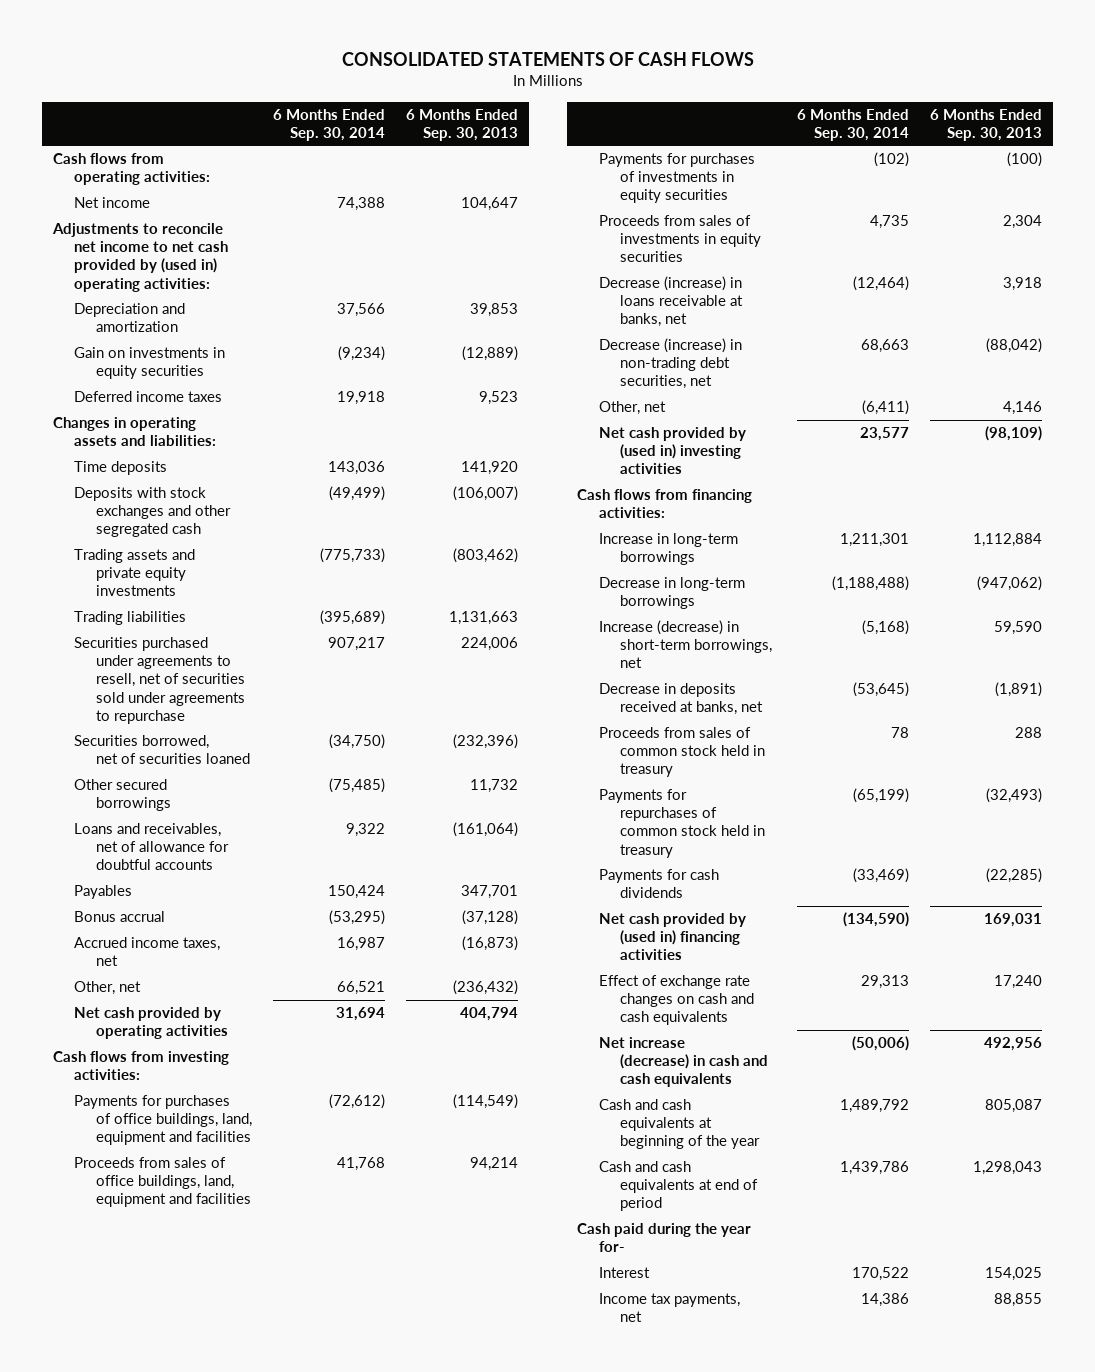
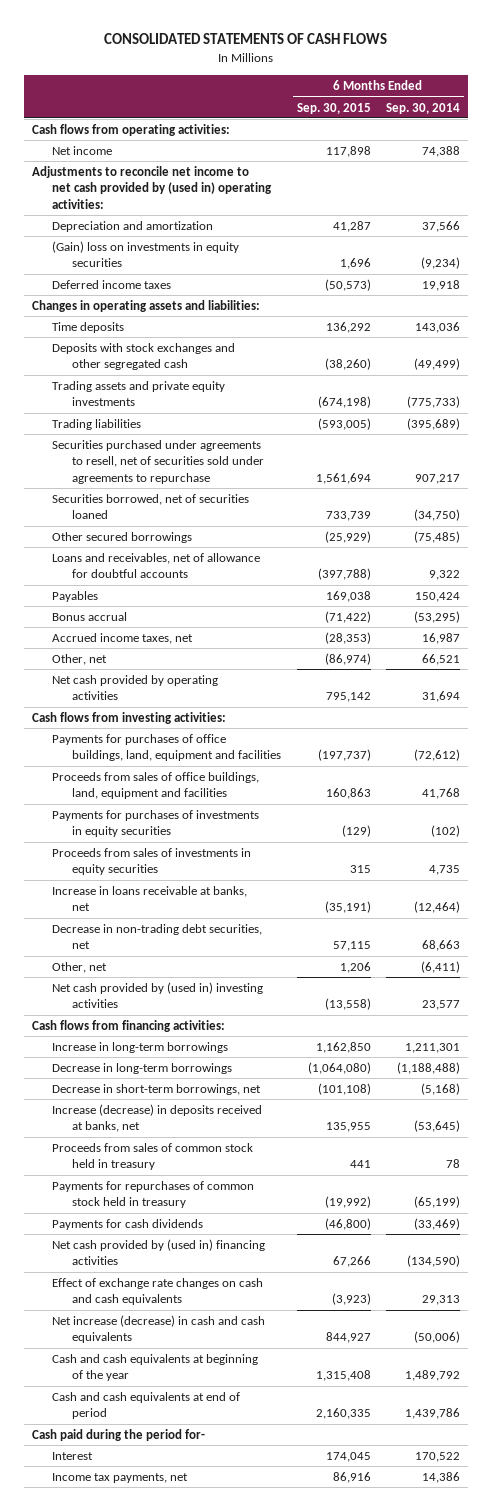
- | 6 Months Ended Sep. 30, 2014 | 6 Months Ended Sep. 30, 2013
+ | 6 Months Ended Sep. 30, 2015 | 6 Months Ended Sep. 30, 2014
- Gain on investments in equity securities | (9,234) | (12,889)
+ (Gain) loss on investments in equity securities | 1,696 | (9,234)
- Decrease (increase) in loans receivable at banks, net | (12,464) | 3,918
- Decrease (increase) in non-trading debt securities, net | 68,663 | (88,042)
+ Increase in loans receivable at banks, net | (35,191) | (12,464)
+ Decrease in non-trading debt securities, net | 57,115 | 68,663
- Increase (decrease) in short-term borrowings, net | (5,168) | 59,590
- Decrease in deposits received at banks, net | (53,645) | (1,891)
+ Decrease in short-term borrowings, net | (101,108) | (5,168)
+ Increase (decrease) in deposits received at banks, net | 135,955 | (53,645)
- Cash paid during the year for-
+ Cash paid during the period for-

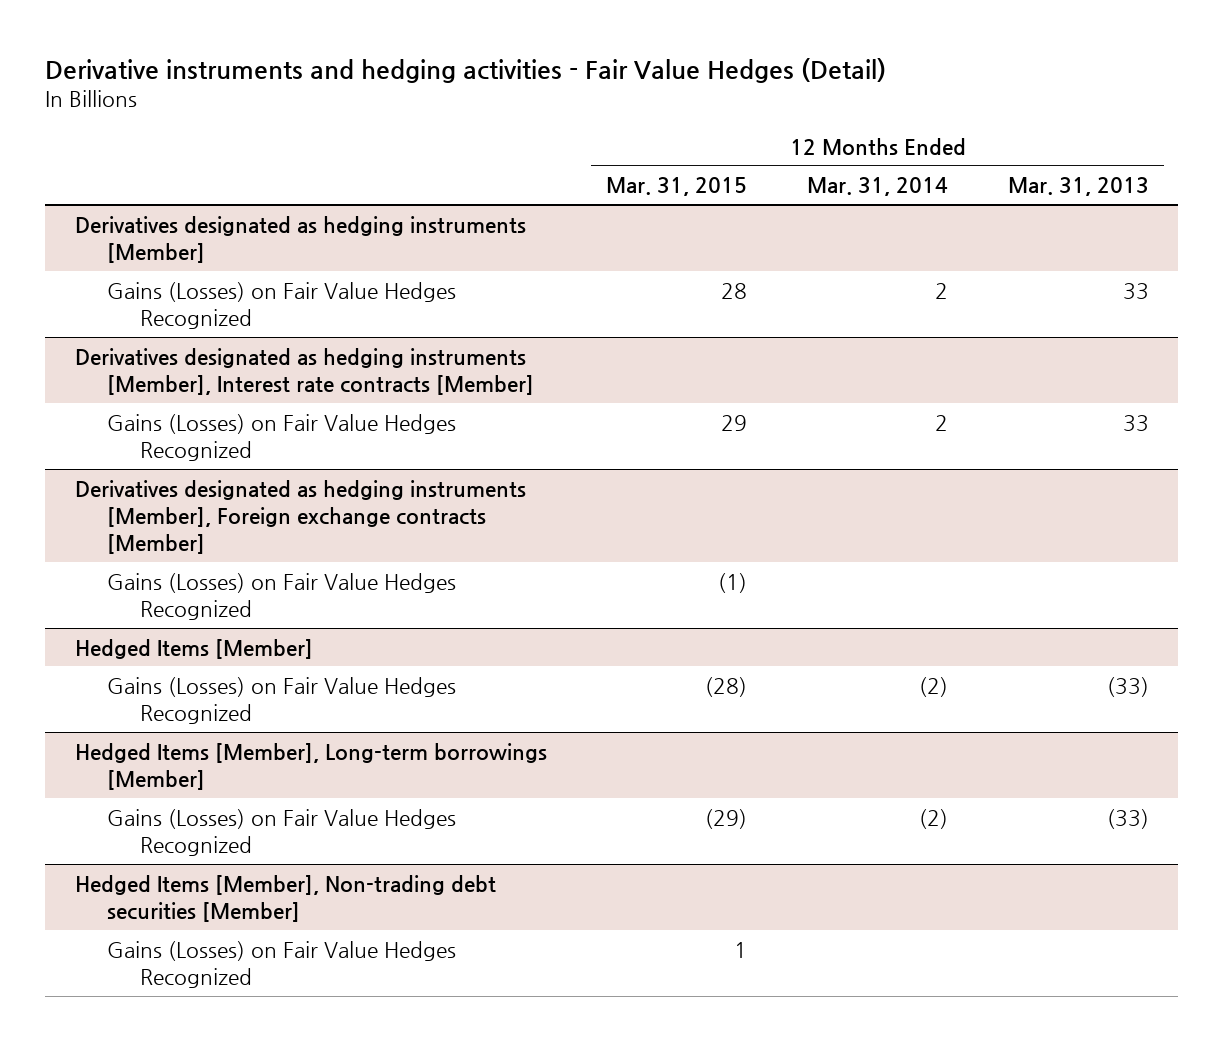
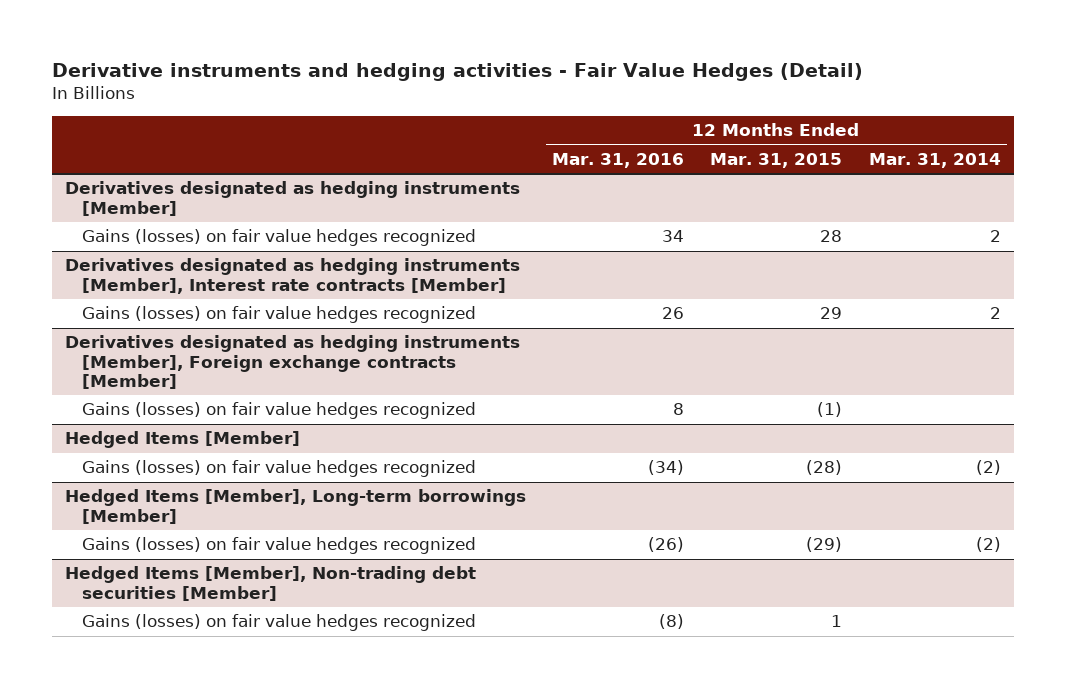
- | 12 Months Ended Mar. 31, 2015 | 12 Months Ended Mar. 31, 2014 | 12 Months Ended Mar. 31, 2013
+ | 12 Months Ended Mar. 31, 2016 | 12 Months Ended Mar. 31, 2015 | 12 Months Ended Mar. 31, 2014
@ Derivatives designated as hedging instruments [Member]
- Gains (Losses) on Fair Value Hedges Recognized | 28 | 2 | 33
+ Gains (losses) on fair value hedges recognized | 34 | 28 | 2
@ Derivatives designated as hedging instruments [Member], Interest rate contracts [Member]
- Gains (Losses) on Fair Value Hedges Recognized | 29 | 2 | 33
+ Gains (losses) on fair value hedges recognized | 26 | 29 | 2
@ Derivatives designated as hedging instruments [Member], Foreign exchange contracts [Member]
- Gains (Losses) on Fair Value Hedges Recognized | (1) | |
+ Gains (losses) on fair value hedges recognized | 8 | (1) |
@ Hedged Items [Member]
- Gains (Losses) on Fair Value Hedges Recognized | (28) | (2) | (33)
+ Gains (losses) on fair value hedges recognized | (34) | (28) | (2)
@ Hedged Items [Member], Long-term borrowings [Member]
- Gains (Losses) on Fair Value Hedges Recognized | (29) | (2) | (33)
+ Gains (losses) on fair value hedges recognized | (26) | (29) | (2)
@ Hedged Items [Member], Non-trading debt securities [Member]
- Gains (Losses) on Fair Value Hedges Recognized | 1 | |
+ Gains (losses) on fair value hedges recognized | (8) | 1 |

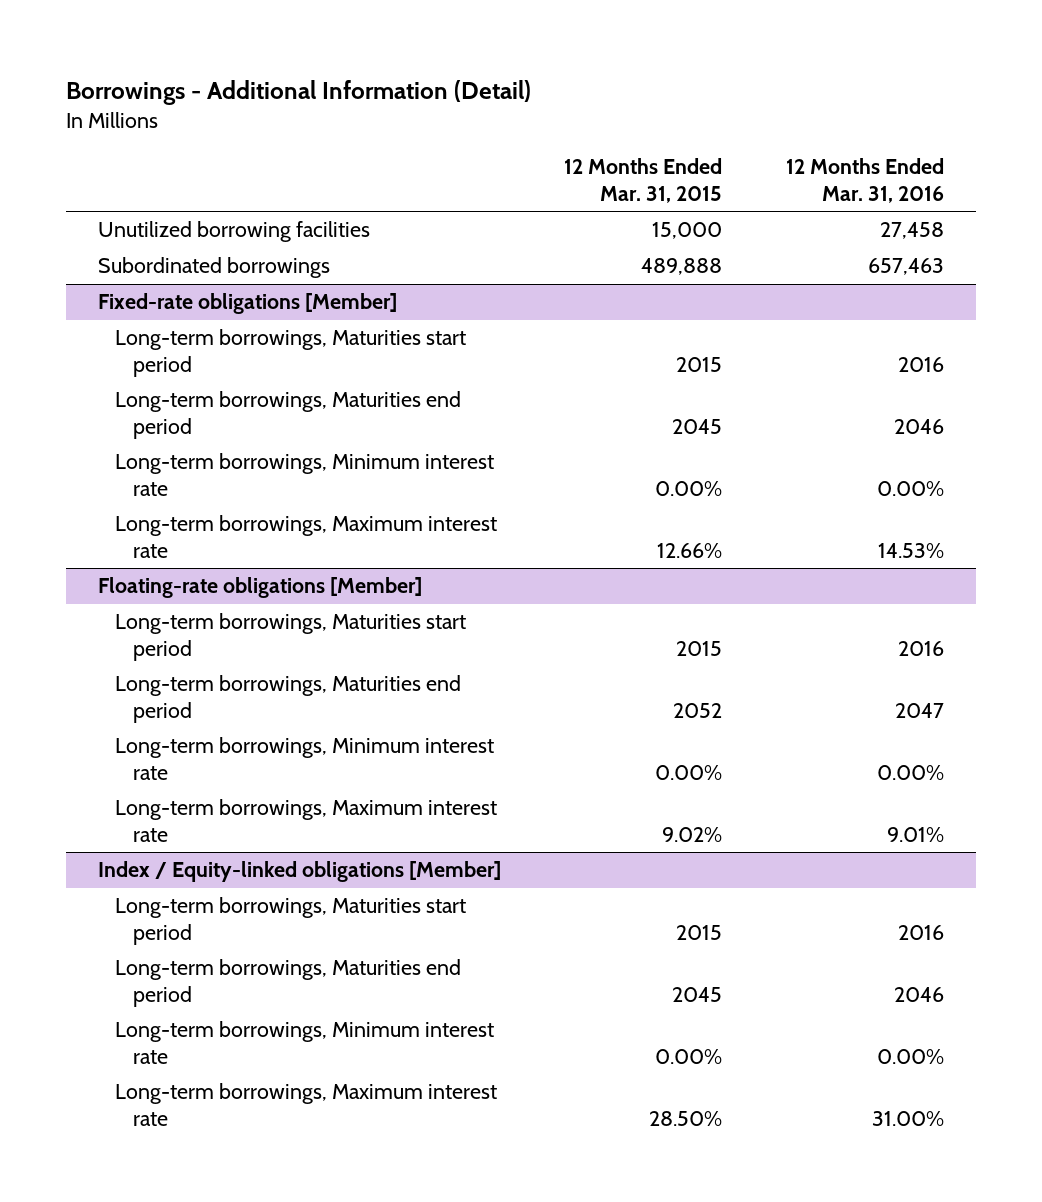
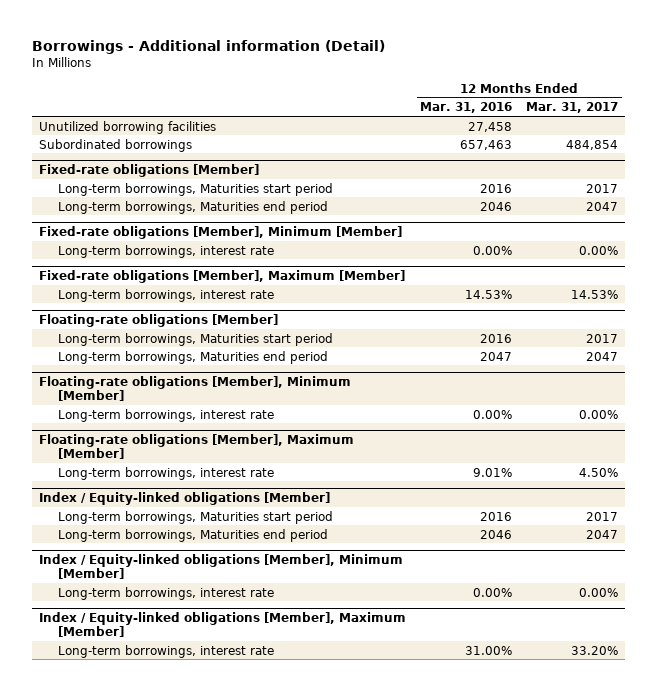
- Borrowings - Additional Information (Detail)
+ Borrowings - Additional information (Detail)
- | 12 Months Ended Mar. 31, 2015 | 12 Months Ended Mar. 31, 2016
+ | 12 Months Ended Mar. 31, 2016 | 12 Months Ended Mar. 31, 2017
@ Fixed-rate obligations [Member]
- Long-term borrowings, Minimum interest rate | 0.00% | 0.00%
- Long-term borrowings, Maximum interest rate | 12.66% | 14.53%
+ Fixed-rate obligations [Member], Minimum [Member]
+ Long-term borrowings, interest rate | 0.00% | 0.00%
+ Fixed-rate obligations [Member], Maximum [Member]
+ Long-term borrowings, interest rate | 14.53% | 14.53%
@ Floating-rate obligations [Member]
- Long-term borrowings, Minimum interest rate | 0.00% | 0.00%
- Long-term borrowings, Maximum interest rate | 9.02% | 9.01%
+ Floating-rate obligations [Member], Minimum [Member]
+ Long-term borrowings, interest rate | 0.00% | 0.00%
+ Floating-rate obligations [Member], Maximum [Member]
+ Long-term borrowings, interest rate | 9.01% | 4.50%
@ Index / Equity-linked obligations [Member]
- Long-term borrowings, Minimum interest rate | 0.00% | 0.00%
- Long-term borrowings, Maximum interest rate | 28.50% | 31.00%
+ Index / Equity-linked obligations [Member], Minimum [Member]
+ Long-term borrowings, interest rate | 0.00% | 0.00%
+ Index / Equity-linked obligations [Member], Maximum [Member]
+ Long-term borrowings, interest rate | 31.00% | 33.20%

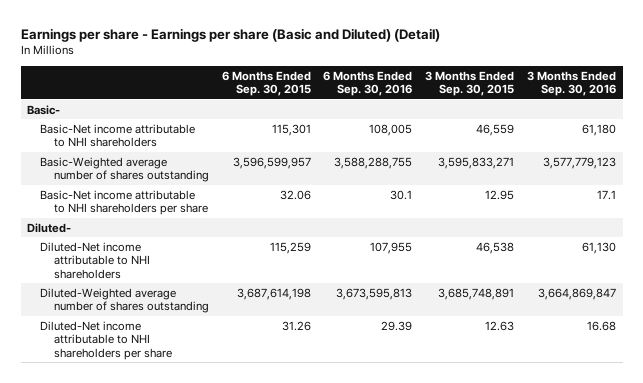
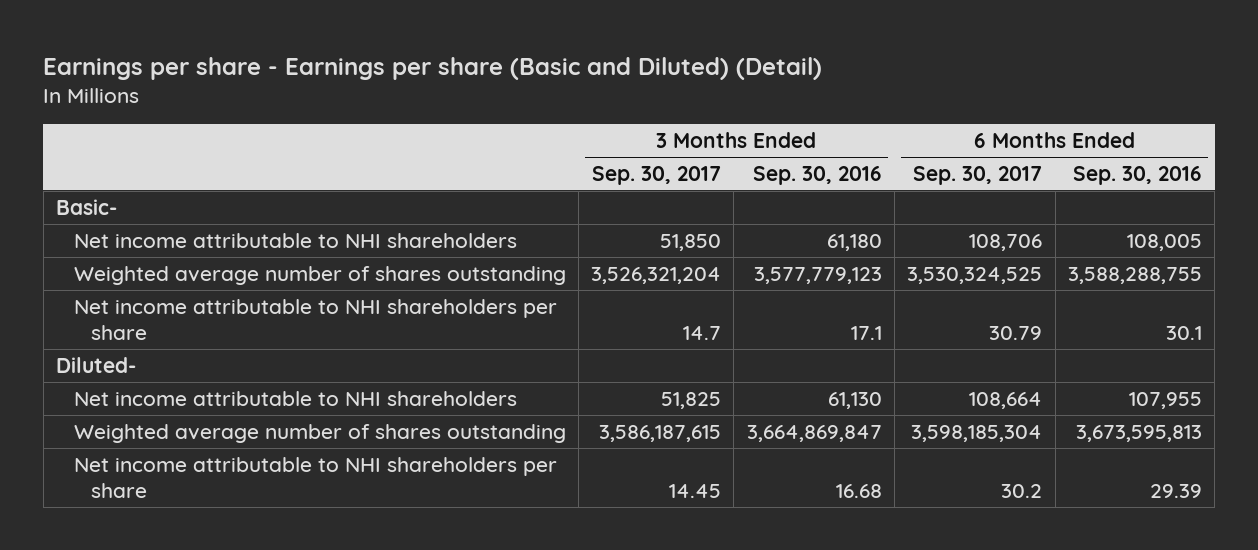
- | 6 Months Ended Sep. 30, 2015 | 6 Months Ended Sep. 30, 2016 | 3 Months Ended Sep. 30, 2015 | 3 Months Ended Sep. 30, 2016
+ | 3 Months Ended Sep. 30, 2017 | 3 Months Ended Sep. 30, 2016 | 6 Months Ended Sep. 30, 2017 | 6 Months Ended Sep. 30, 2016
- Basic-Net income attributable to NHI shareholders | 115,301 | 108,005 | 46,559 | 61,180
- Basic-Weighted average number of shares outstanding | 3,596,599,957 | 3,588,288,755 | 3,595,833,271 | 3,577,779,123
- Basic-Net income attributable to NHI shareholders per share | 32.06 | 30.1 | 12.95 | 17.1
+ Net income attributable to NHI shareholders | 51,850 | 61,180 | 108,706 | 108,005
+ Weighted average number of shares outstanding | 3,526,321,204 | 3,577,779,123 | 3,530,324,525 | 3,588,288,755
+ Net income attributable to NHI shareholders per share | 14.7 | 17.1 | 30.79 | 30.1
- Diluted-Net income attributable to NHI shareholders | 115,259 | 107,955 | 46,538 | 61,130
- Diluted-Weighted average number of shares outstanding | 3,687,614,198 | 3,673,595,813 | 3,685,748,891 | 3,664,869,847
- Diluted-Net income attributable to NHI shareholders per share | 31.26 | 29.39 | 12.63 | 16.68
+ Net income attributable to NHI shareholders | 51,825 | 61,130 | 108,664 | 107,955
+ Weighted average number of shares outstanding | 3,586,187,615 | 3,664,869,847 | 3,598,185,304 | 3,673,595,813
+ Net income attributable to NHI shareholders per share | 14.45 | 16.68 | 30.2 | 29.39

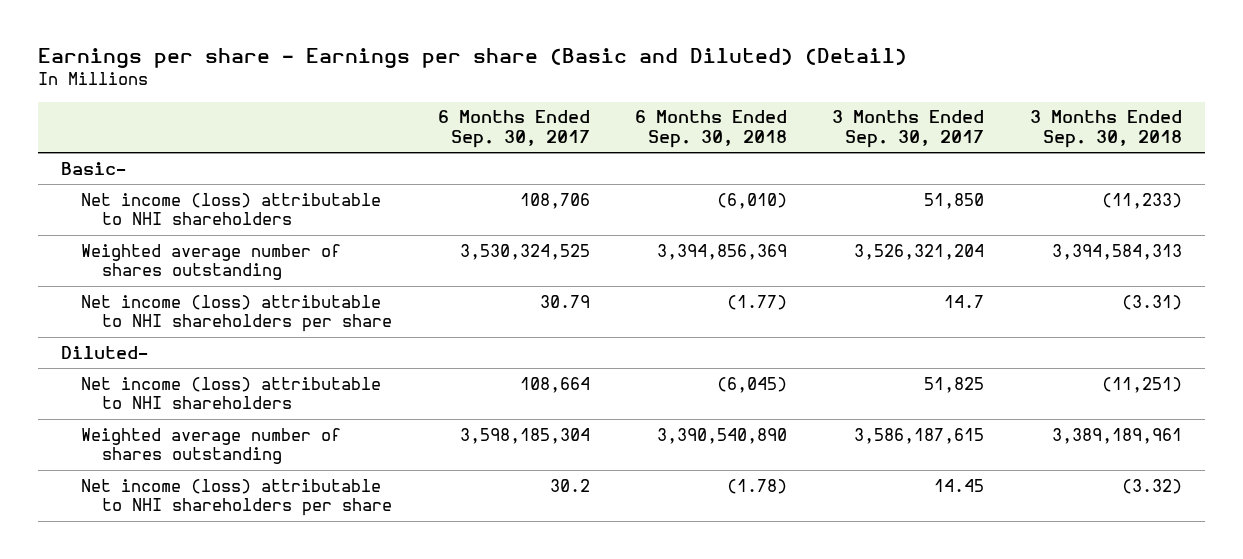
- | 3 Months Ended Sep. 30, 2017 | 3 Months Ended Sep. 30, 2016 | 6 Months Ended Sep. 30, 2017 | 6 Months Ended Sep. 30, 2016
+ | 6 Months Ended Sep. 30, 2017 | 6 Months Ended Sep. 30, 2018 | 3 Months Ended Sep. 30, 2017 | 3 Months Ended Sep. 30, 2018
- Net income attributable to NHI shareholders | 51,850 | 61,180 | 108,706 | 108,005
+ Net income (loss) attributable to NHI shareholders | 108,706 | (6,010) | 51,850 | (11,233)
- Net income attributable to NHI shareholders per share | 14.7 | 17.1 | 30.79 | 30.1
+ Net income (loss) attributable to NHI shareholders per share | 30.79 | (1.77) | 14.7 | (3.31)
- Net income attributable to NHI shareholders | 51,825 | 61,130 | 108,664 | 107,955
+ Net income (loss) attributable to NHI shareholders | 108,664 | (6,045) | 51,825 | (11,251)
- Net income attributable to NHI shareholders per share | 14.45 | 16.68 | 30.2 | 29.39
+ Net income (loss) attributable to NHI shareholders per share | 30.2 | (1.78) | 14.45 | (3.32)

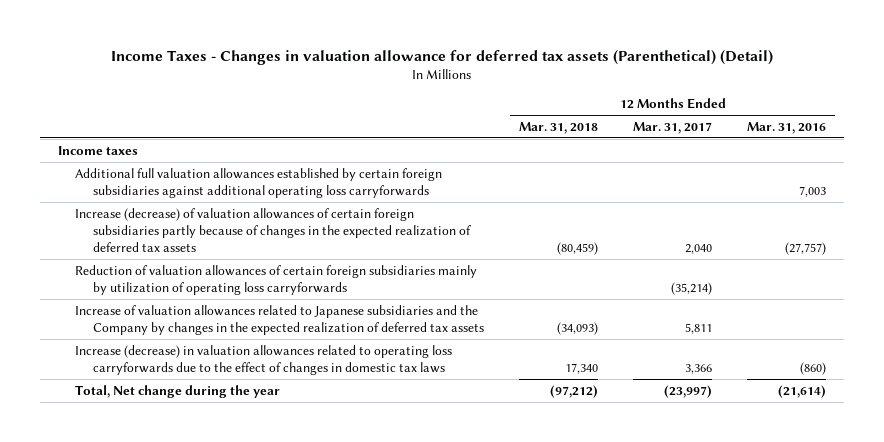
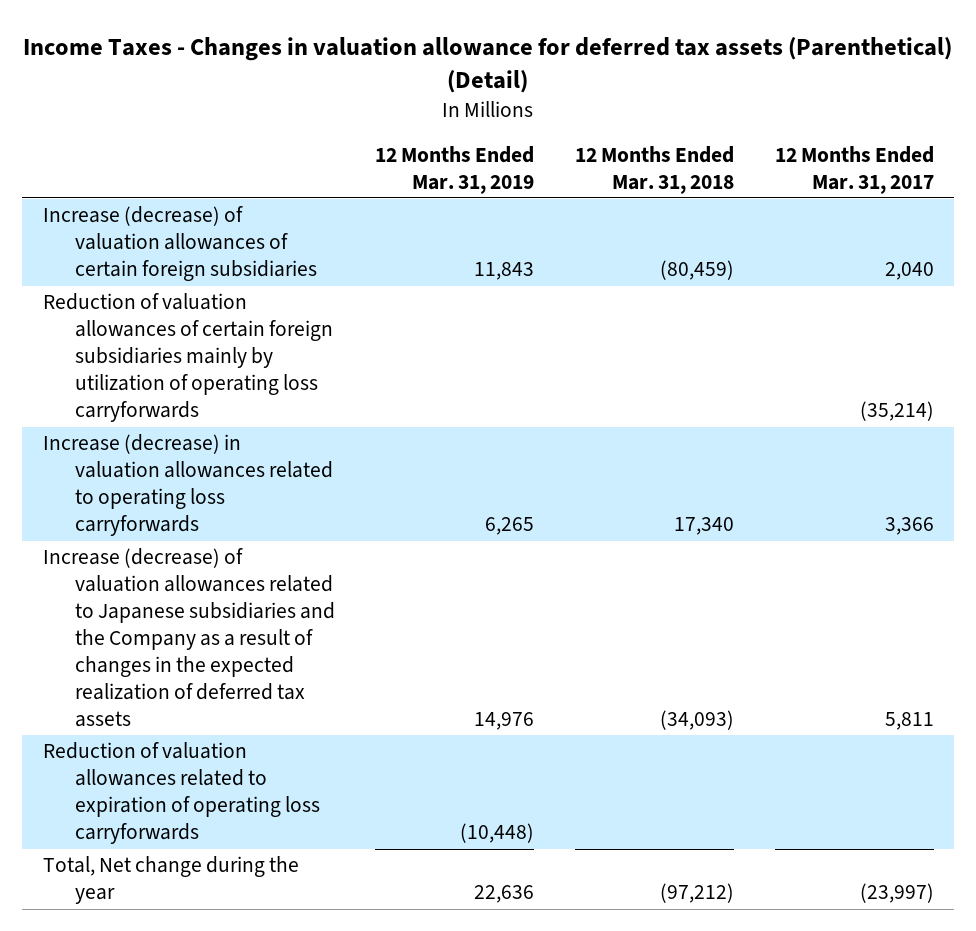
- | 12 Months Ended Mar. 31, 2018 | 12 Months Ended Mar. 31, 2017 | 12 Months Ended Mar. 31, 2016
+ | 12 Months Ended Mar. 31, 2019 | 12 Months Ended Mar. 31, 2018 | 12 Months Ended Mar. 31, 2017
- Income taxes
- Additional full valuation allowances established by certain foreign subsidiaries against additional operating loss carryforwards | | | 7,003
- Increase (decrease) of valuation allowances of certain foreign subsidiaries partly because of changes in the expected realization of deferred tax assets | (80,459) | 2,040 | (27,757)
+ Increase (decrease) of valuation allowances of certain foreign subsidiaries | 11,843 | (80,459) | 2,040
- Increase of valuation allowances related to Japanese subsidiaries and the Company by changes in the expected realization of deferred tax assets | (34,093) | 5,811 |
- Increase (decrease) in valuation allowances related to operating loss carryforwards due to the effect of changes in domestic tax laws | 17,340 | 3,366 | (860)
+ Increase (decrease) in valuation allowances related to operating loss carryforwards | 6,265 | 17,340 | 3,366
+ Increase (decrease) of valuation allowances related to Japanese subsidiaries and the Company as a result of changes in the expected realization of deferred tax assets | 14,976 | (34,093) | 5,811
+ Reduction of valuation allowances related to expiration of operating loss carryforwards | (10,448) | |

